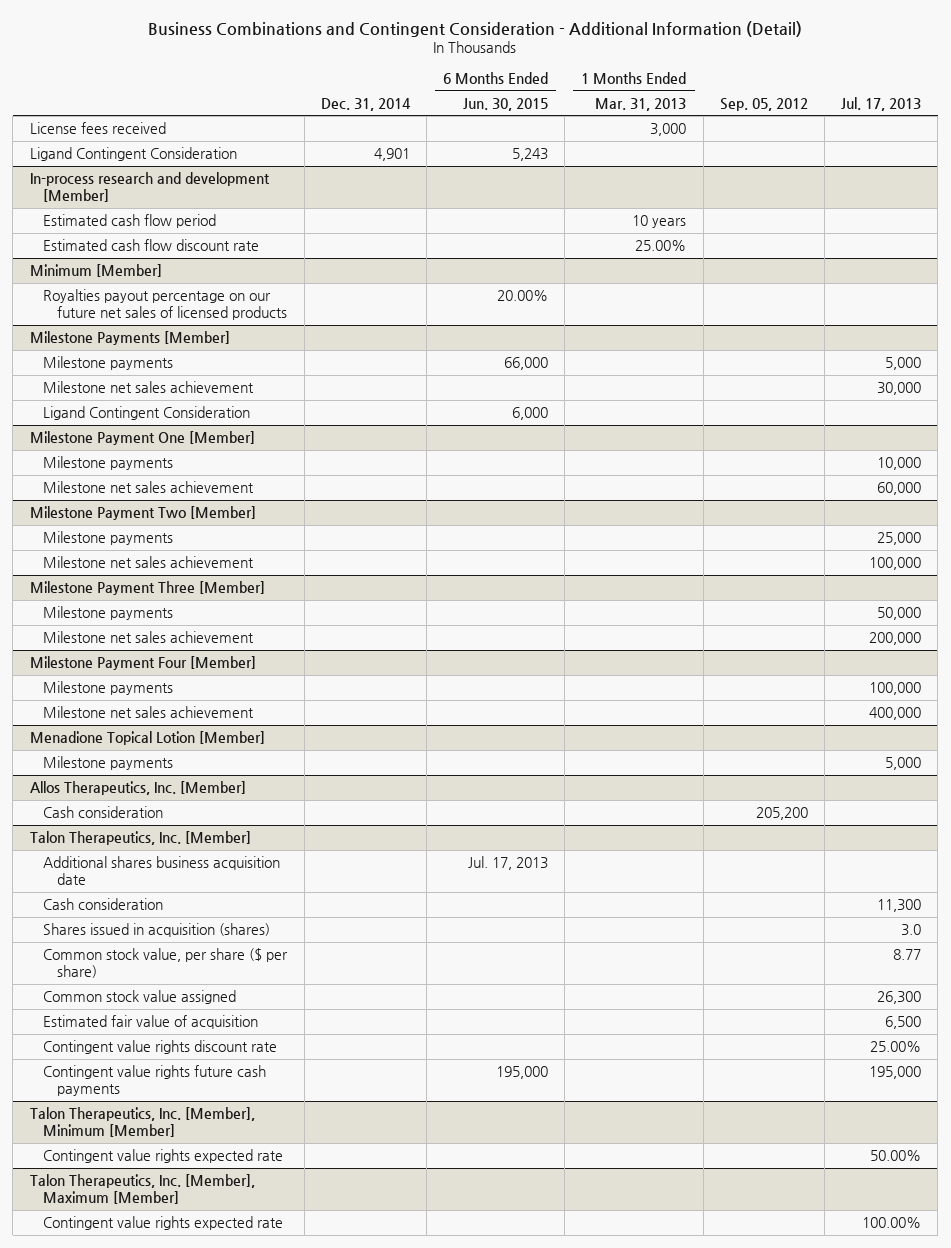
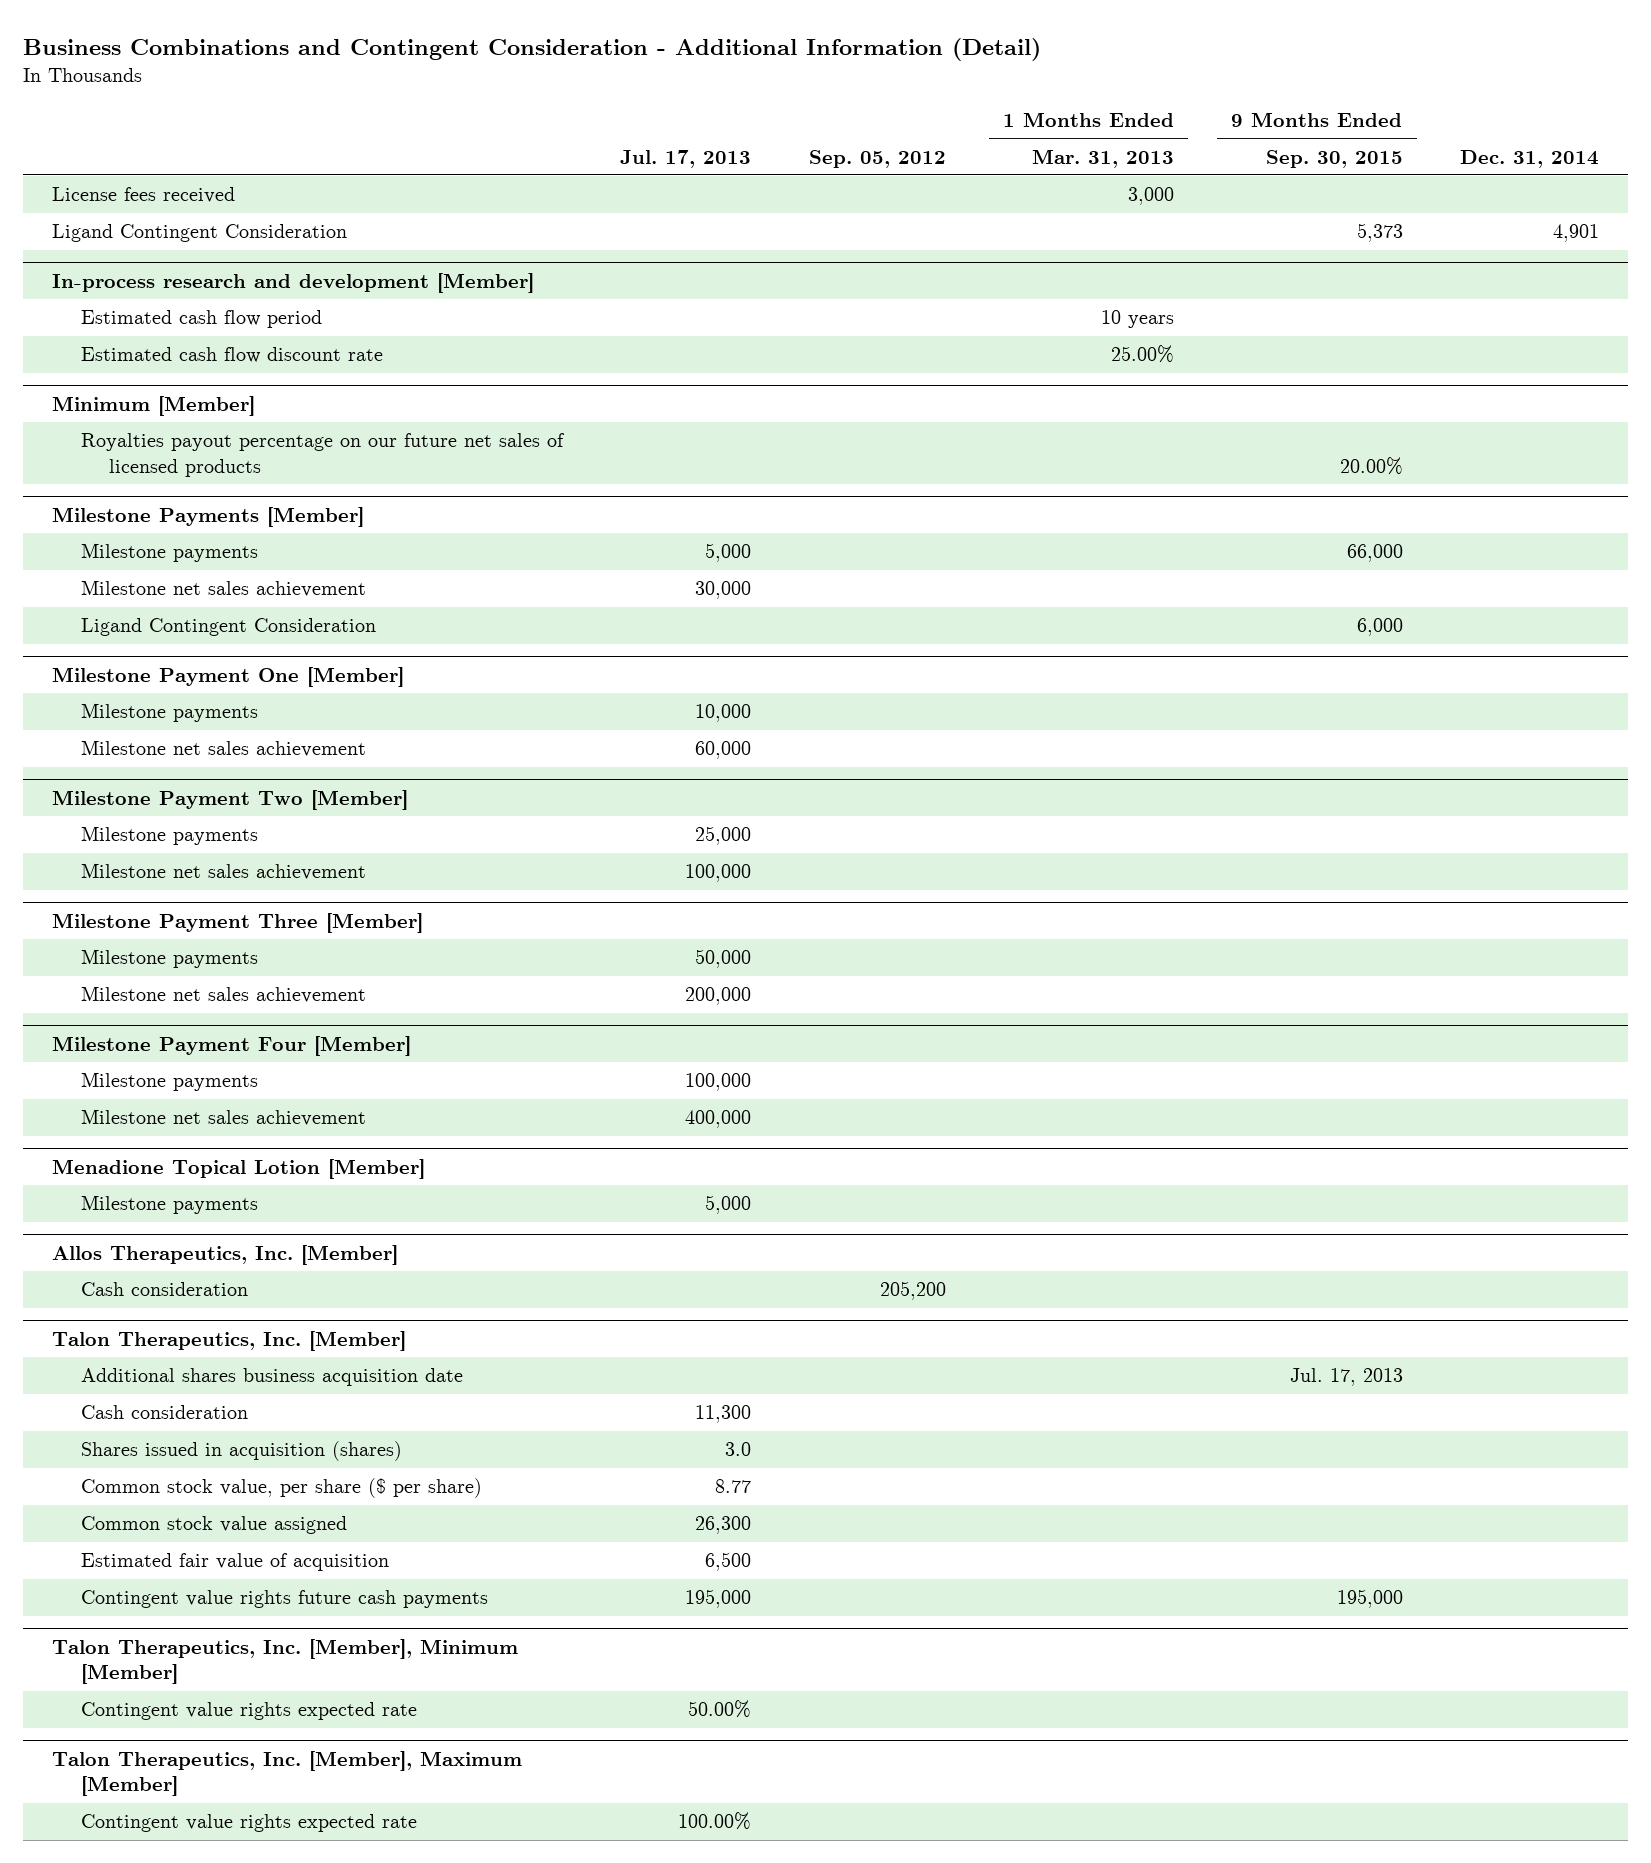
- | Dec. 31, 2014 | 6 Months Ended Jun. 30, 2015 | 1 Months Ended Mar. 31, 2013 | Sep. 05, 2012 | Jul. 17, 2013
+ | Jul. 17, 2013 | Sep. 05, 2012 | 1 Months Ended Mar. 31, 2013 | 9 Months Ended Sep. 30, 2015 | Dec. 31, 2014
@ Talon Therapeutics, Inc. [Member]
- Contingent value rights discount rate | | | | | 25.00%

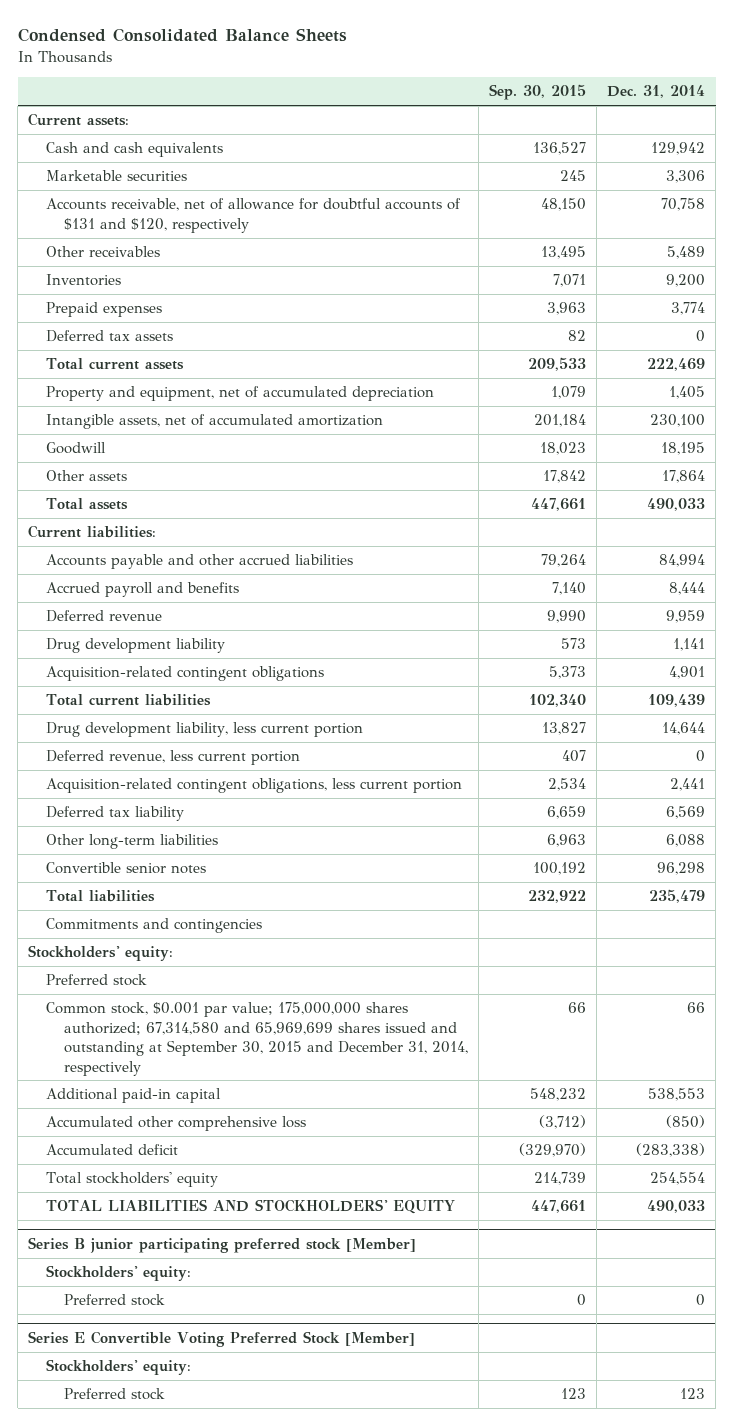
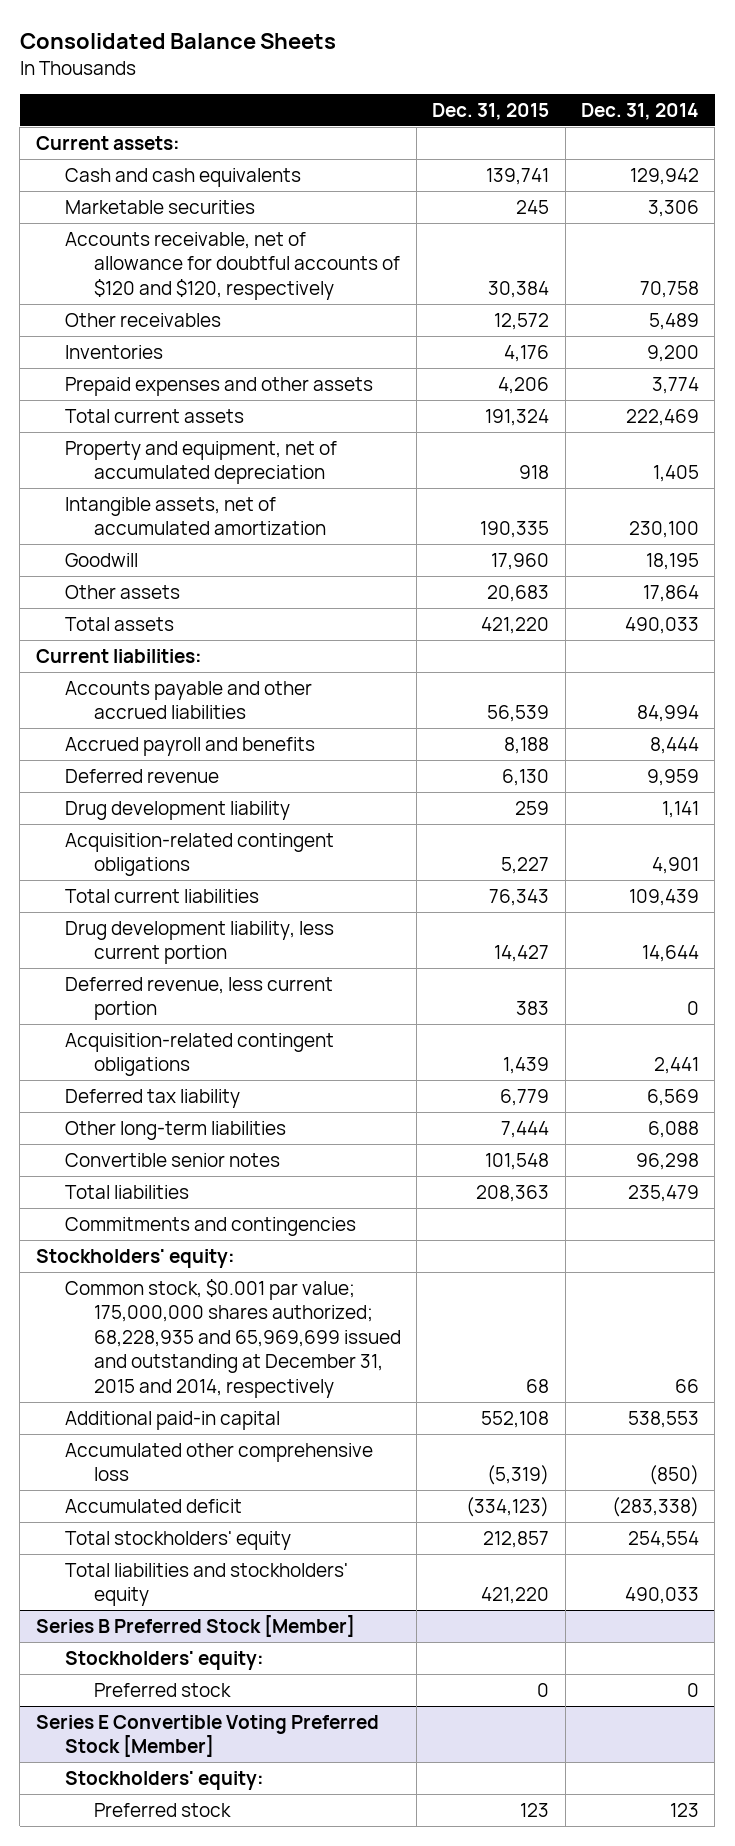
- Condensed Consolidated Balance Sheets
+ Consolidated Balance Sheets
- | Sep. 30, 2015 | Dec. 31, 2014
+ | Dec. 31, 2015 | Dec. 31, 2014
- Accounts receivable, net of allowance for doubtful accounts of $131 and $120, respectively | 48,150 | 70,758
+ Accounts receivable, net of allowance for doubtful accounts of $120 and $120, respectively | 30,384 | 70,758
- Prepaid expenses | 3,963 | 3,774
- Deferred tax assets | 82 | 0
+ Prepaid expenses and other assets | 4,206 | 3,774
- Acquisition-related contingent obligations, less current portion | 2,534 | 2,441
+ Acquisition-related contingent obligations | 1,439 | 2,441
- Preferred stock
- Common stock, $0.001 par value; 175,000,000 shares authorized; 67,314,580 and 65,969,699 shares issued and outstanding at September 30, 2015 and December 31, 2014, respectively | 66 | 66
+ Common stock, $0.001 par value; 175,000,000 shares authorized; 68,228,935 and 65,969,699 issued and outstanding at December 31, 2015 and 2014, respectively | 68 | 66
- TOTAL LIABILITIES AND STOCKHOLDERS' EQUITY | 447,661 | 490,033
- Series B junior participating preferred stock [Member]
+ Total liabilities and stockholders' equity | 421,220 | 490,033
+ Series B Preferred Stock [Member]

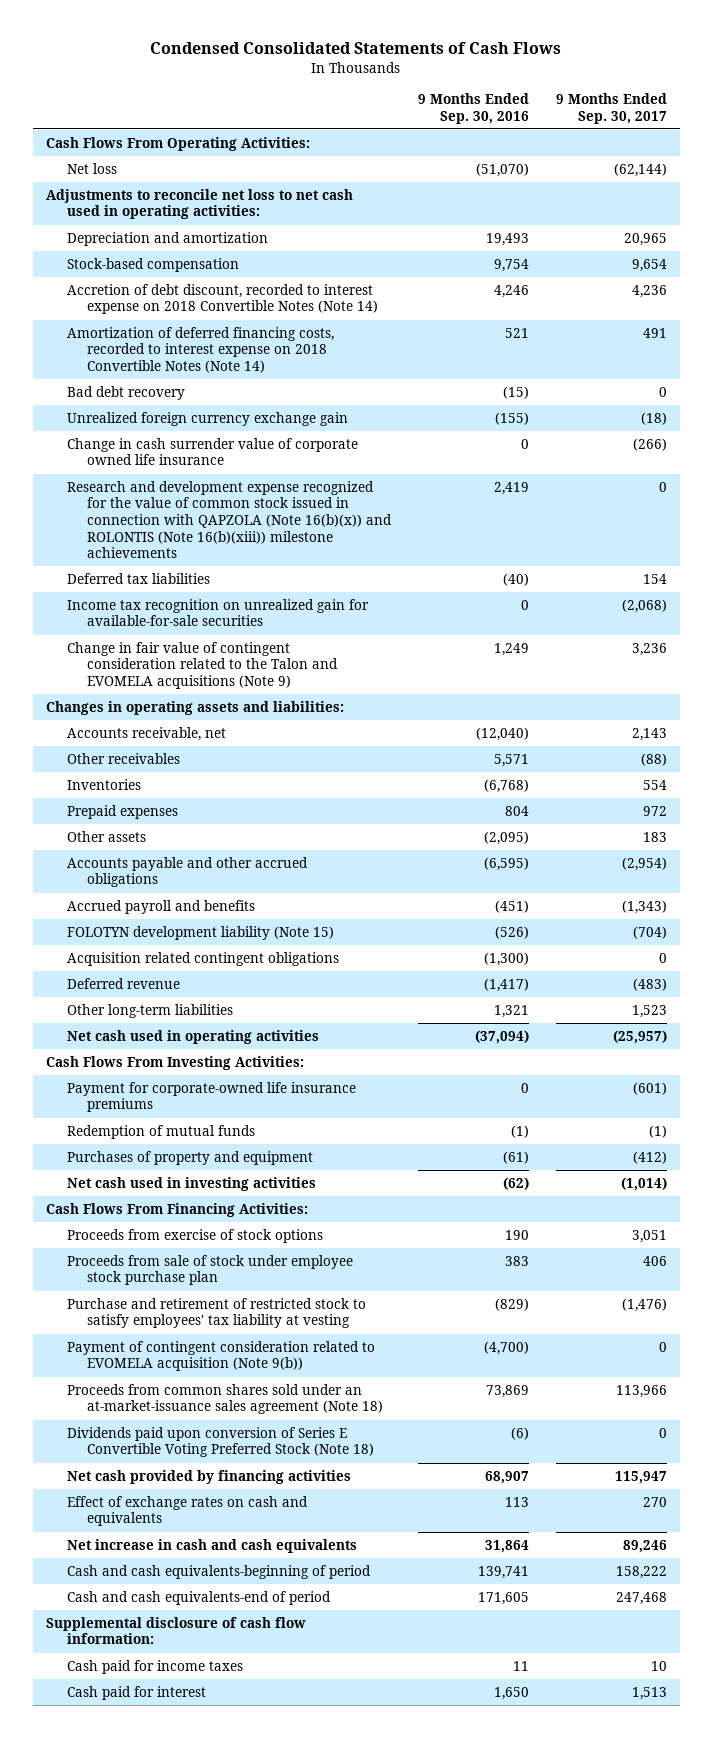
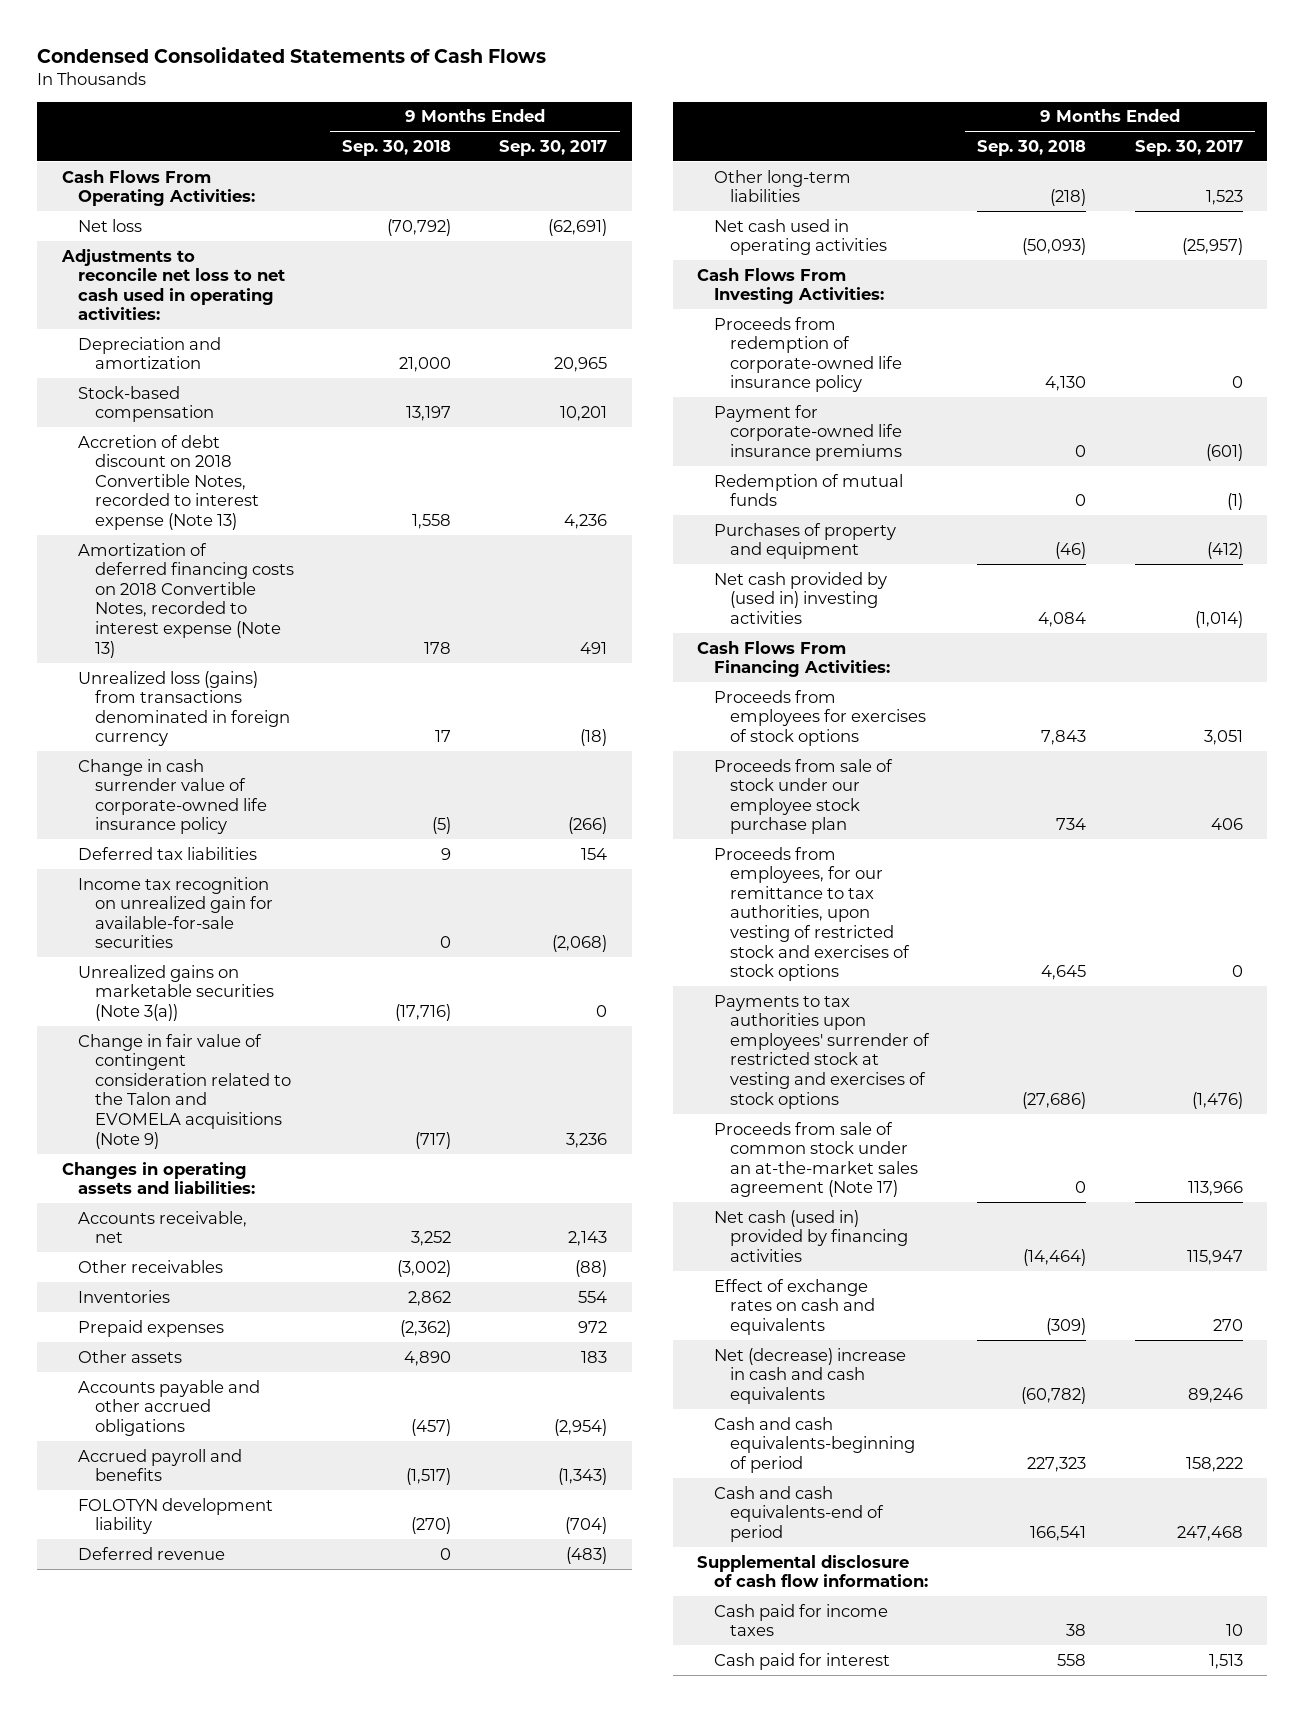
- | 9 Months Ended Sep. 30, 2016 | 9 Months Ended Sep. 30, 2017
+ | 9 Months Ended Sep. 30, 2018 | 9 Months Ended Sep. 30, 2017
- Net loss | (51,070) | (62,144)
+ Net loss | (70,792) | (62,691)
- Stock-based compensation | 9,754 | 9,654
- Accretion of debt discount, recorded to interest expense on 2018 Convertible Notes (Note 14) | 4,246 | 4,236
- Amortization of deferred financing costs, recorded to interest expense on 2018 Convertible Notes (Note 14) | 521 | 491
- Bad debt recovery | (15) | 0
- Unrealized foreign currency exchange gain | (155) | (18)
- Change in cash surrender value of corporate owned life insurance | 0 | (266)
- Research and development expense recognized for the value of common stock issued in connection with QAPZOLA (Note 16(b)(x)) and ROLONTIS (Note 16(b)(xiii)) milestone achievements | 2,419 | 0
+ Stock-based compensation | 13,197 | 10,201
+ Accretion of debt discount on 2018 Convertible Notes, recorded to interest expense (Note 13) | 1,558 | 4,236
+ Amortization of deferred financing costs on 2018 Convertible Notes, recorded to interest expense (Note 13) | 178 | 491
+ Unrealized loss (gains) from transactions denominated in foreign currency | 17 | (18)
+ Change in cash surrender value of corporate-owned life insurance policy | (5) | (266)
+ Unrealized gains on marketable securities (Note 3(a)) | (17,716) | 0
- FOLOTYN development liability (Note 15) | (526) | (704)
- Acquisition related contingent obligations | (1,300) | 0
+ FOLOTYN development liability | (270) | (704)
+ Proceeds from redemption of corporate-owned life insurance policy | 4,130 | 0
- Net cash used in investing activities | (62) | (1,014)
+ Net cash provided by (used in) investing activities | 4,084 | (1,014)
- Proceeds from exercise of stock options | 190 | 3,051
- Proceeds from sale of stock under employee stock purchase plan | 383 | 406
- Purchase and retirement of restricted stock to satisfy employees' tax liability at vesting | (829) | (1,476)
- Payment of contingent consideration related to EVOMELA acquisition (Note 9(b)) | (4,700) | 0
- Proceeds from common shares sold under an at-market-issuance sales agreement (Note 18) | 73,869 | 113,966
- Dividends paid upon conversion of Series E Convertible Voting Preferred Stock (Note 18) | (6) | 0
- Net cash provided by financing activities | 68,907 | 115,947
+ Proceeds from employees for exercises of stock options | 7,843 | 3,051
+ Proceeds from sale of stock under our employee stock purchase plan | 734 | 406
+ Proceeds from employees, for our remittance to tax authorities, upon vesting of restricted stock and exercises of stock options | 4,645 | 0
+ Payments to tax authorities upon employees' surrender of restricted stock at vesting and exercises of stock options | (27,686) | (1,476)
+ Proceeds from sale of common stock under an at-the-market sales agreement (Note 17) | 0 | 113,966
+ Net cash (used in) provided by financing activities | (14,464) | 115,947
- Net increase in cash and cash equivalents | 31,864 | 89,246
+ Net (decrease) increase in cash and cash equivalents | (60,782) | 89,246

